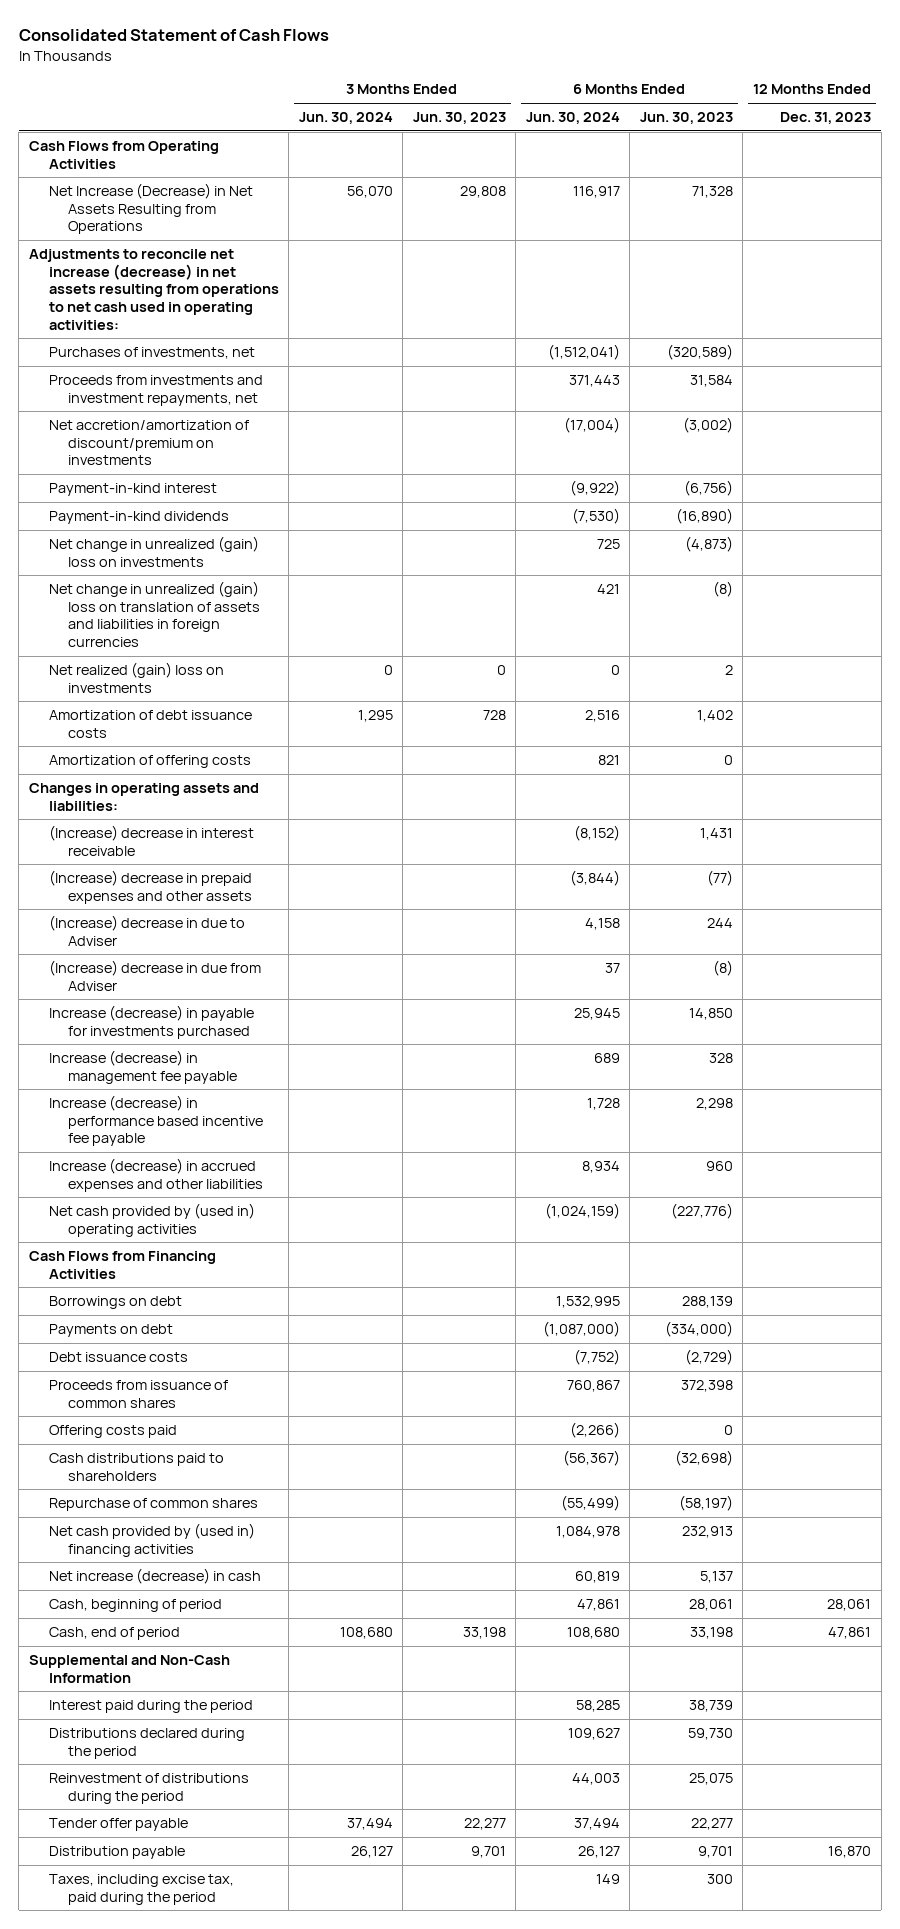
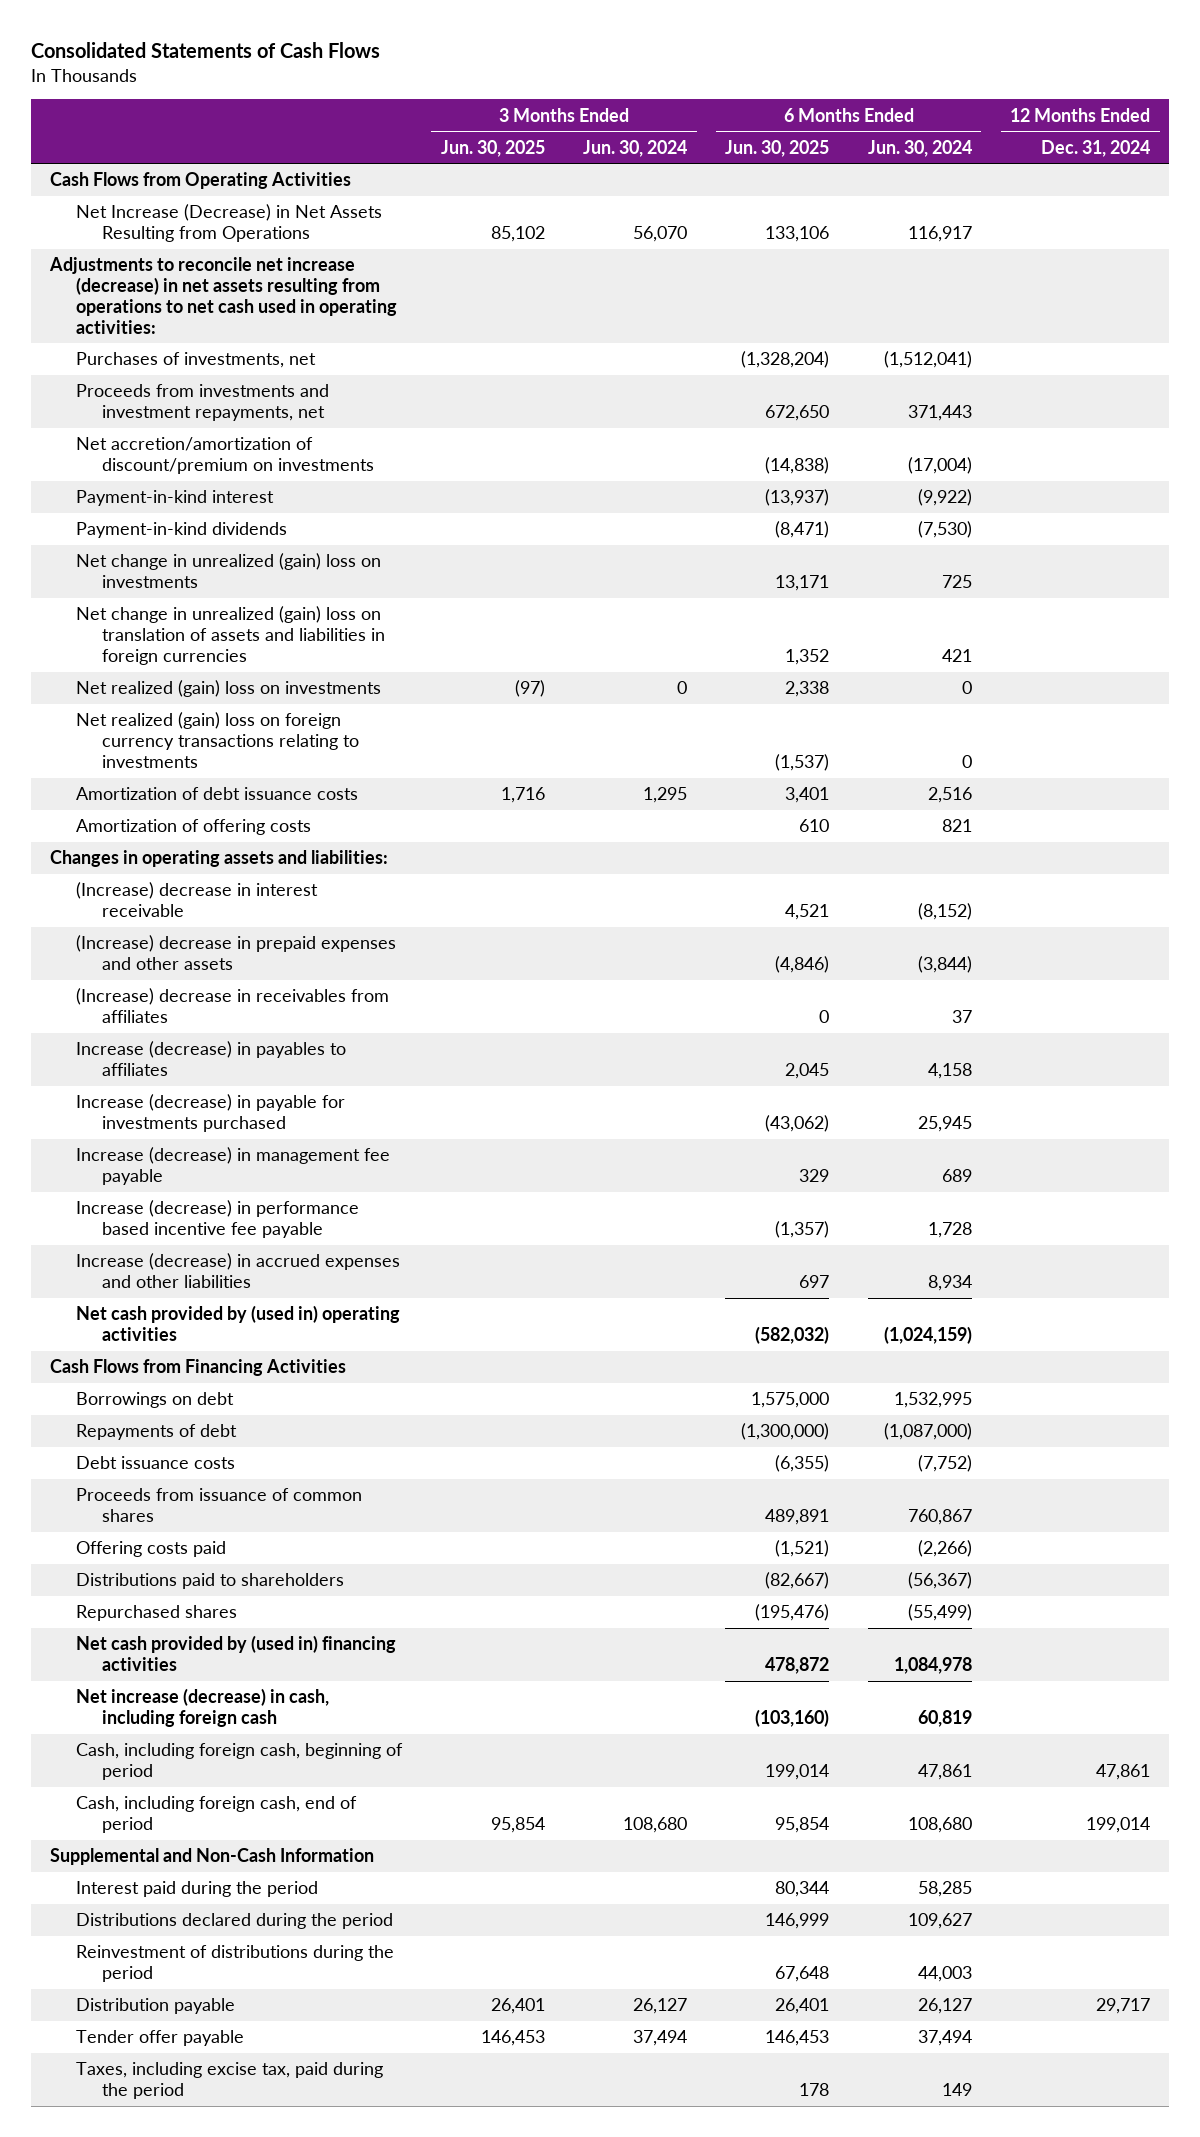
- Consolidated Statement of Cash Flows
+ Consolidated Statements of Cash Flows
- | 3 Months Ended Jun. 30, 2024 | 3 Months Ended Jun. 30, 2023 | 6 Months Ended Jun. 30, 2024 | 6 Months Ended Jun. 30, 2023 | 12 Months Ended Dec. 31, 2023
+ | 3 Months Ended Jun. 30, 2025 | 3 Months Ended Jun. 30, 2024 | 6 Months Ended Jun. 30, 2025 | 6 Months Ended Jun. 30, 2024 | 12 Months Ended Dec. 31, 2024
+ Net realized (gain) loss on foreign currency transactions relating to investments | | | (1,537) | 0 |
- (Increase) decrease in due to Adviser | | | 4,158 | 244 |
- (Increase) decrease in due from Adviser | | | 37 | (8) |
+ (Increase) decrease in receivables from affiliates | | | 0 | 37 |
+ Increase (decrease) in payables to affiliates | | | 2,045 | 4,158 |
- Payments on debt | | | (1,087,000) | (334,000) |
+ Repayments of debt | | | (1,300,000) | (1,087,000) |
- Cash distributions paid to shareholders | | | (56,367) | (32,698) |
- Repurchase of common shares | | | (55,499) | (58,197) |
+ Distributions paid to shareholders | | | (82,667) | (56,367) |
+ Repurchased shares | | | (195,476) | (55,499) |
- Net increase (decrease) in cash | | | 60,819 | 5,137 |
- Cash, beginning of period | | | 47,861 | 28,061 | 28,061
- Cash, end of period | 108,680 | 33,198 | 108,680 | 33,198 | 47,861
+ Net increase (decrease) in cash, including foreign cash | | | (103,160) | 60,819 |
+ Cash, including foreign cash, beginning of period | | | 199,014 | 47,861 | 47,861
+ Cash, including foreign cash, end of period | 95,854 | 108,680 | 95,854 | 108,680 | 199,014
moved down: Tender offer payable | 146,453 | 37,494 | 146,453 | 37,494 |

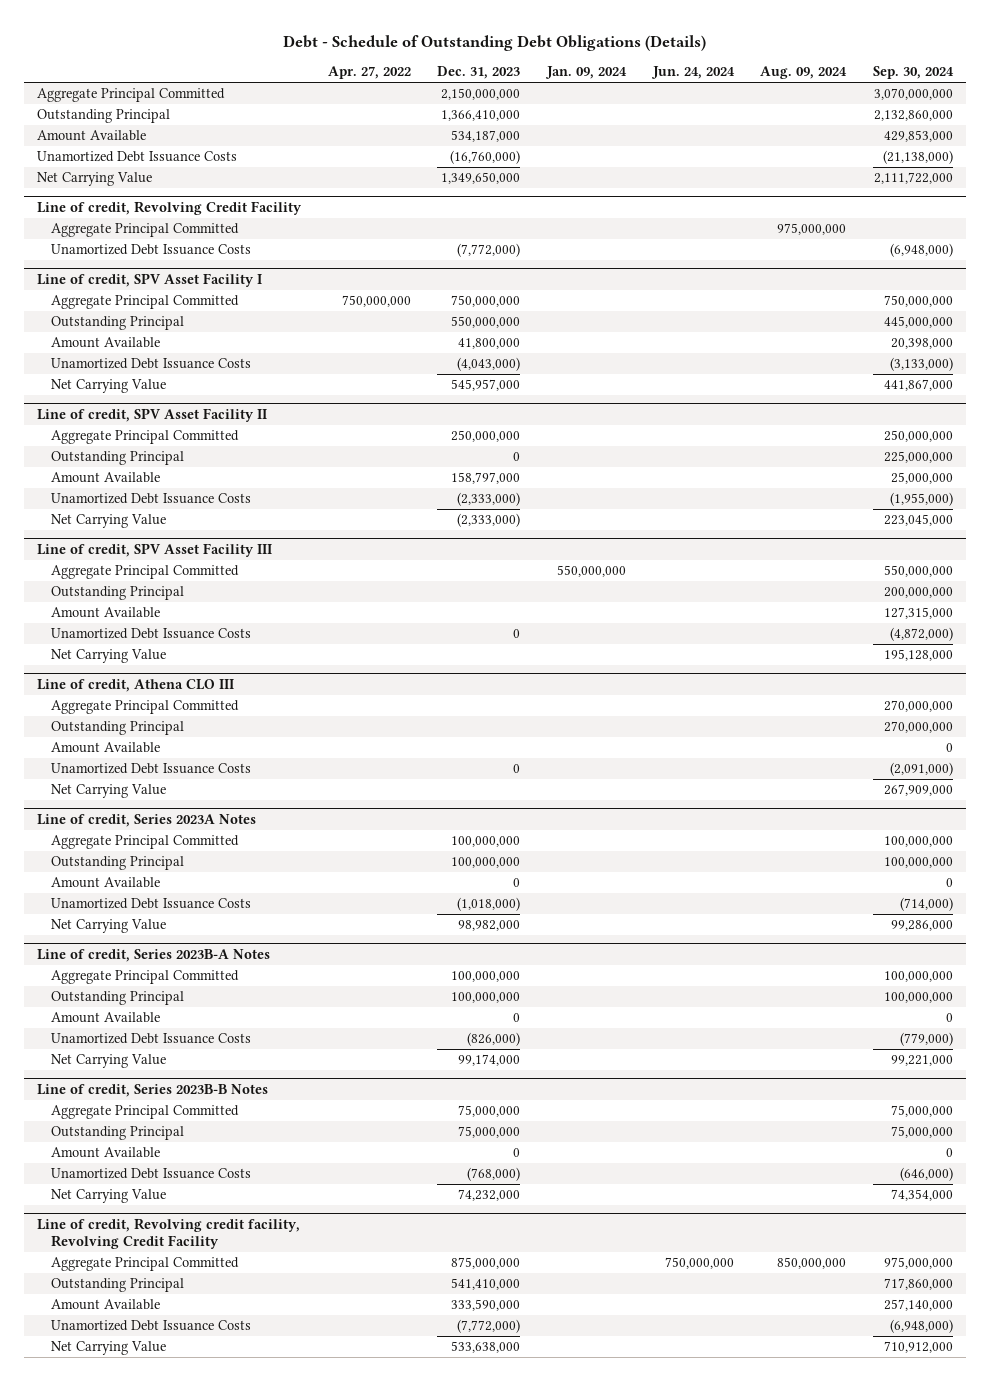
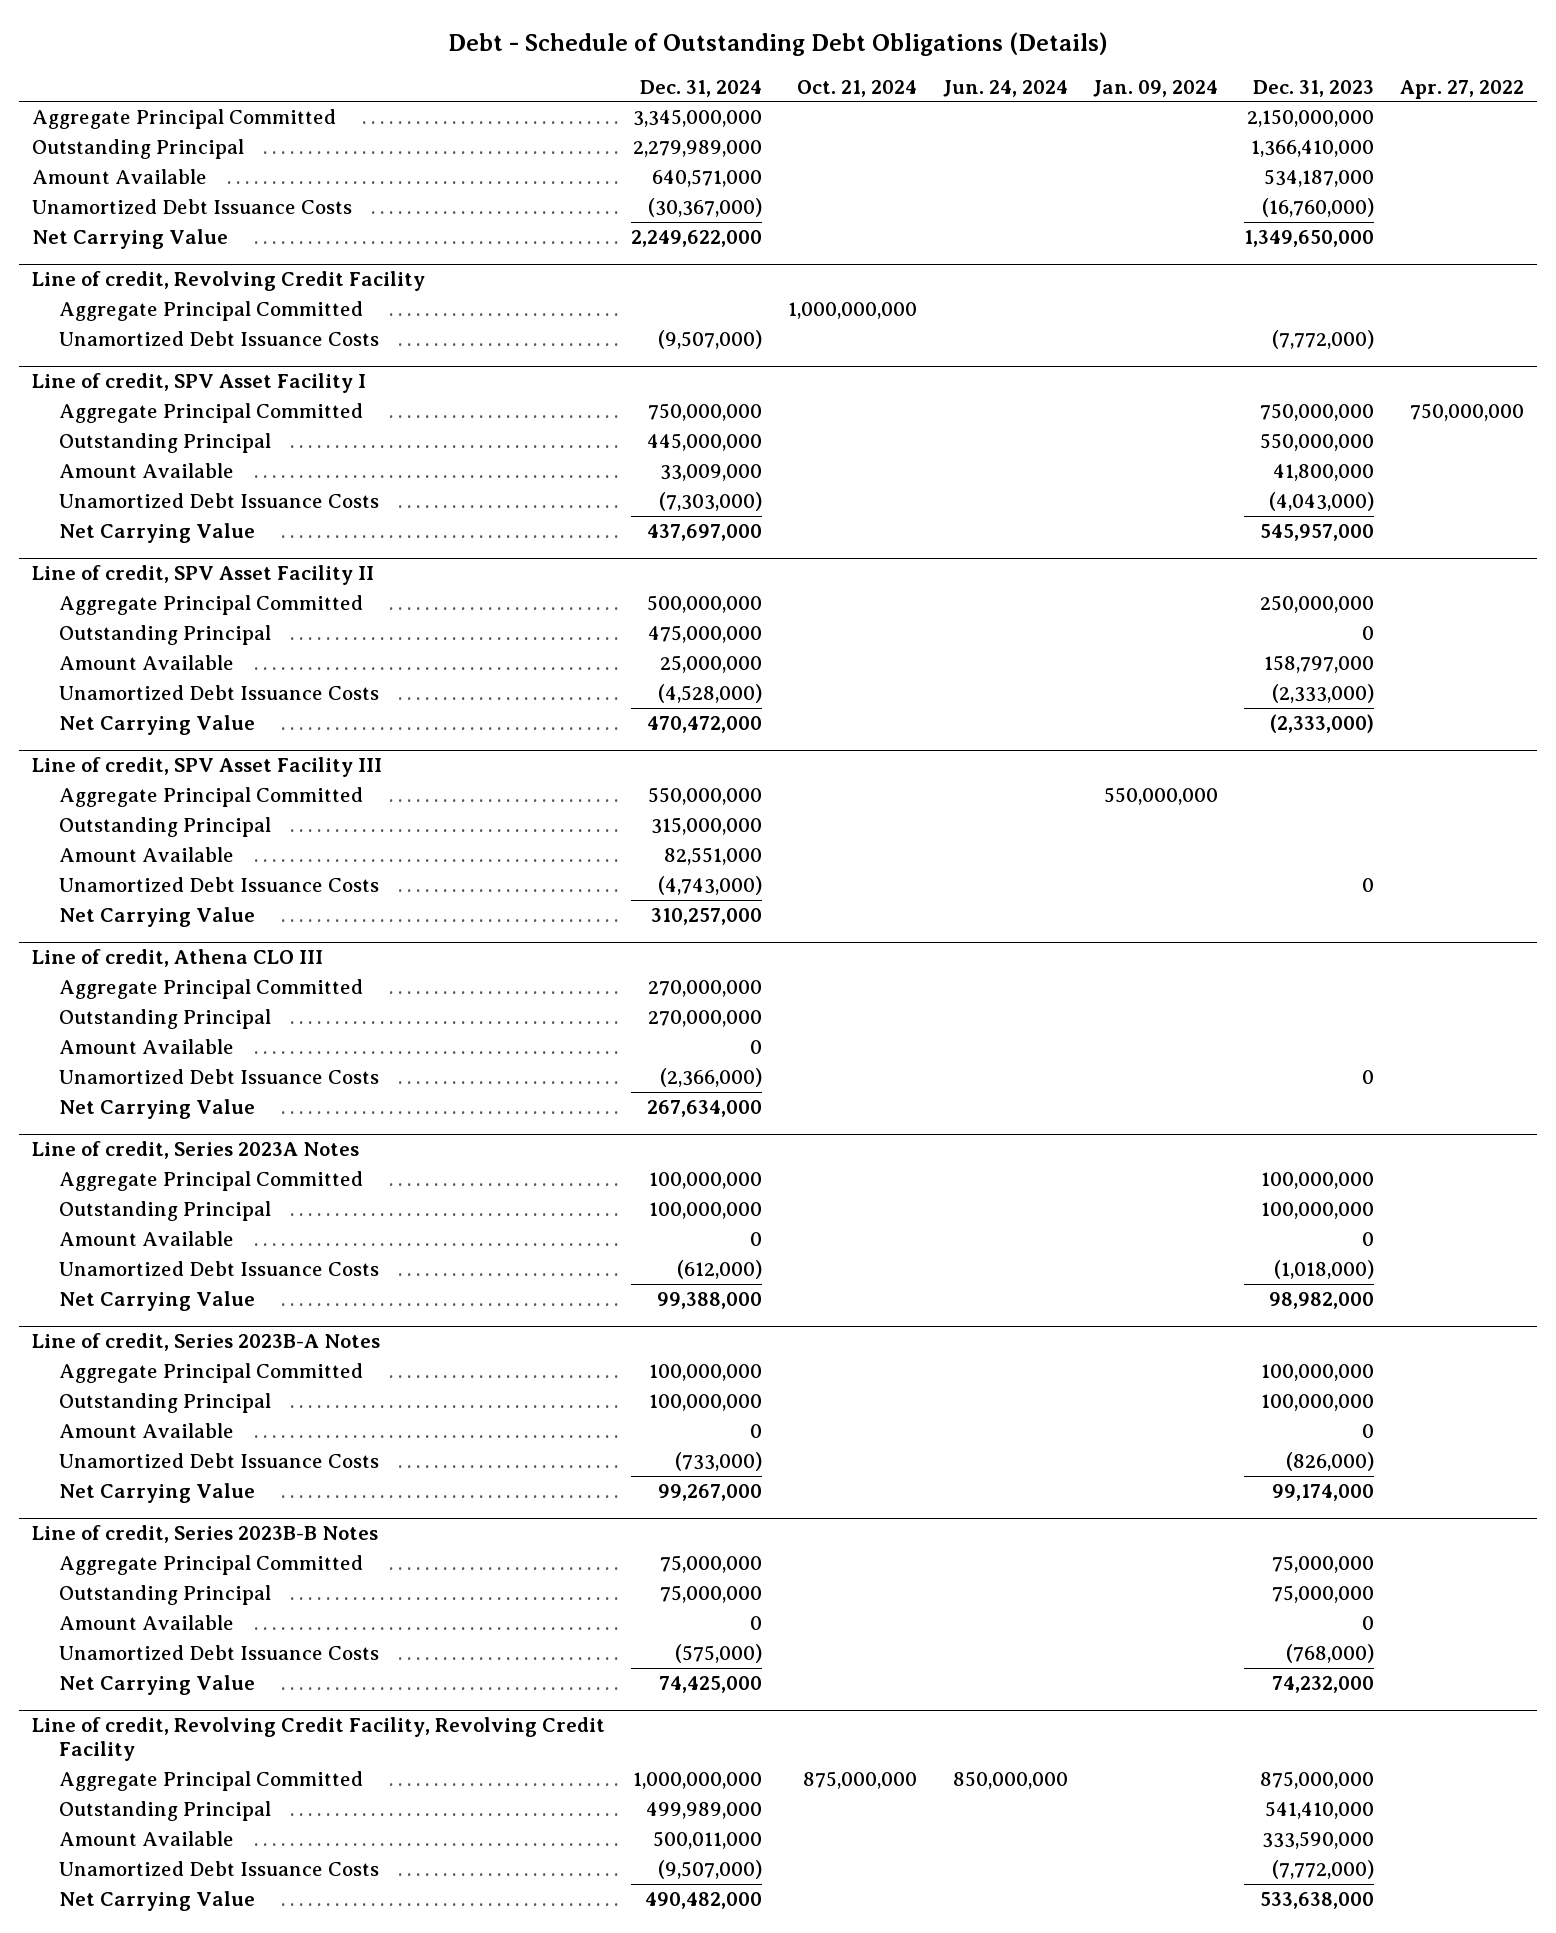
- | Apr. 27, 2022 | Dec. 31, 2023 | Jan. 09, 2024 | Jun. 24, 2024 | Aug. 09, 2024 | Sep. 30, 2024
+ | Dec. 31, 2024 | Oct. 21, 2024 | Jun. 24, 2024 | Jan. 09, 2024 | Dec. 31, 2023 | Apr. 27, 2022
- Line of credit, Revolving credit facility, Revolving Credit Facility
- Aggregate Principal Committed | | 875,000,000 | | 750,000,000 | 850,000,000 | 975,000,000
+ Line of credit, Revolving Credit Facility, Revolving Credit Facility
+ Aggregate Principal Committed | 1,000,000,000 | 875,000,000 | 850,000,000 | | 875,000,000 |

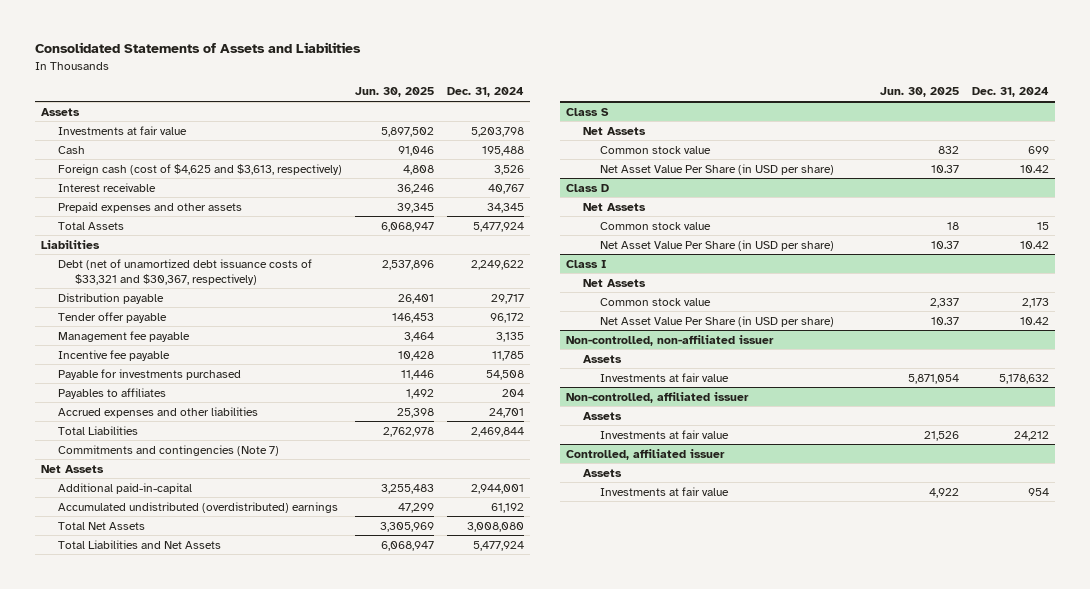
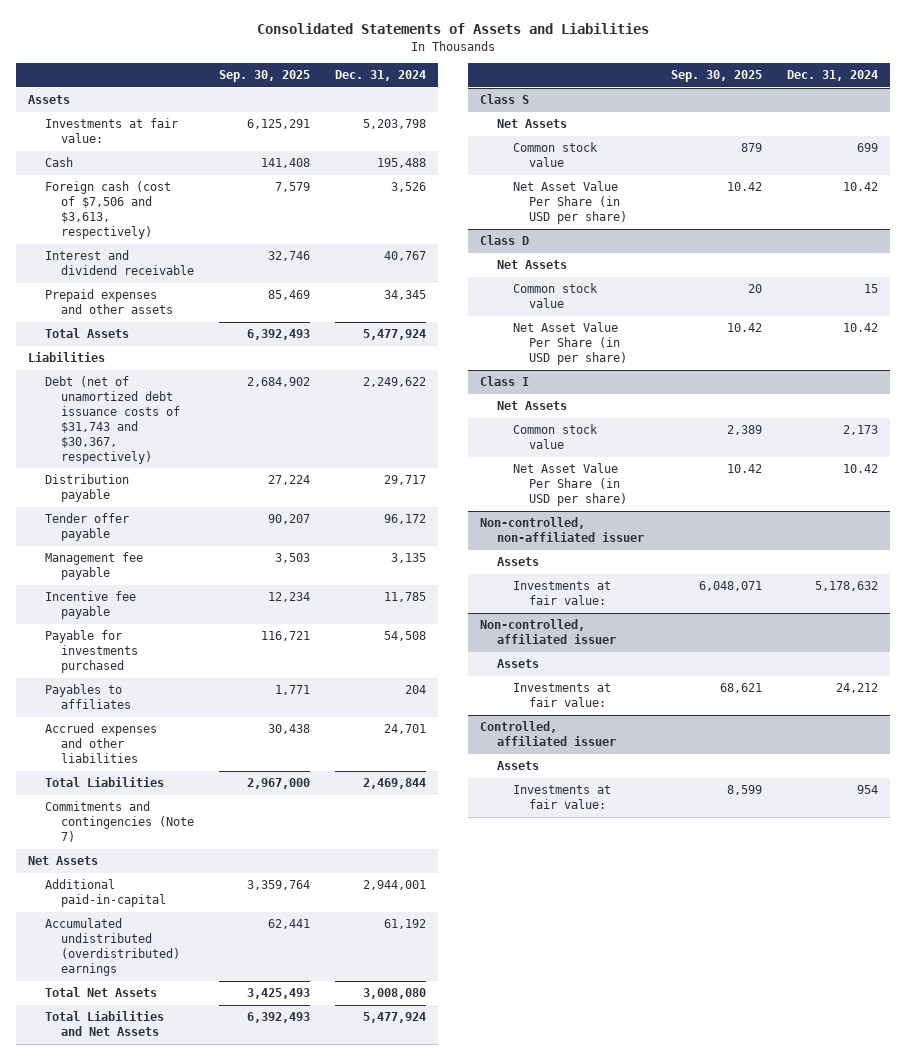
- | Jun. 30, 2025 | Dec. 31, 2024
+ | Sep. 30, 2025 | Dec. 31, 2024
- Investments at fair value | 5,897,502 | 5,203,798
+ Investments at fair value: | 6,125,291 | 5,203,798
- Foreign cash (cost of $4,625 and $3,613, respectively) | 4,808 | 3,526
- Interest receivable | 36,246 | 40,767
+ Foreign cash (cost of $7,506 and $3,613, respectively) | 7,579 | 3,526
+ Interest and dividend receivable | 32,746 | 40,767
- Debt (net of unamortized debt issuance costs of $33,321 and $30,367, respectively) | 2,537,896 | 2,249,622
+ Debt (net of unamortized debt issuance costs of $31,743 and $30,367, respectively) | 2,684,902 | 2,249,622
@ Non-controlled, non-affiliated issuer
- Investments at fair value | 5,871,054 | 5,178,632
+ Investments at fair value: | 6,048,071 | 5,178,632
@ Non-controlled, affiliated issuer
- Investments at fair value | 21,526 | 24,212
+ Investments at fair value: | 68,621 | 24,212
@ Controlled, affiliated issuer
- Investments at fair value | 4,922 | 954
+ Investments at fair value: | 8,599 | 954

